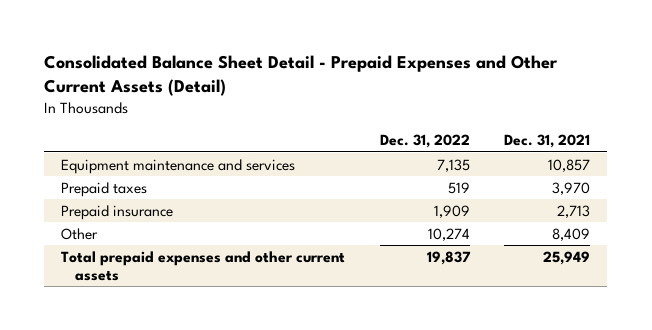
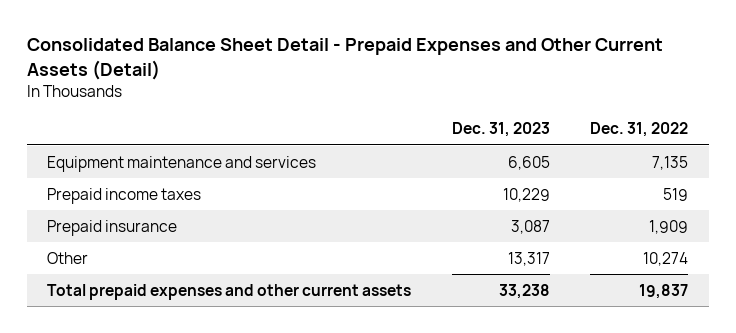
- | Dec. 31, 2022 | Dec. 31, 2021
+ | Dec. 31, 2023 | Dec. 31, 2022
- Prepaid taxes | 519 | 3,970
+ Prepaid income taxes | 10,229 | 519

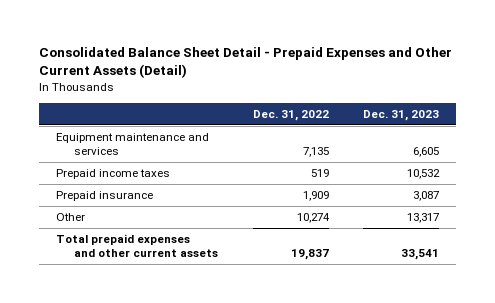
- | Dec. 31, 2023 | Dec. 31, 2022
+ | Dec. 31, 2022 | Dec. 31, 2023
- Prepaid income taxes | 10,229 | 519
+ Prepaid income taxes | 519 | 10,532
- Total prepaid expenses and other current assets | 33,238 | 19,837
+ Total prepaid expenses and other current assets | 19,837 | 33,541

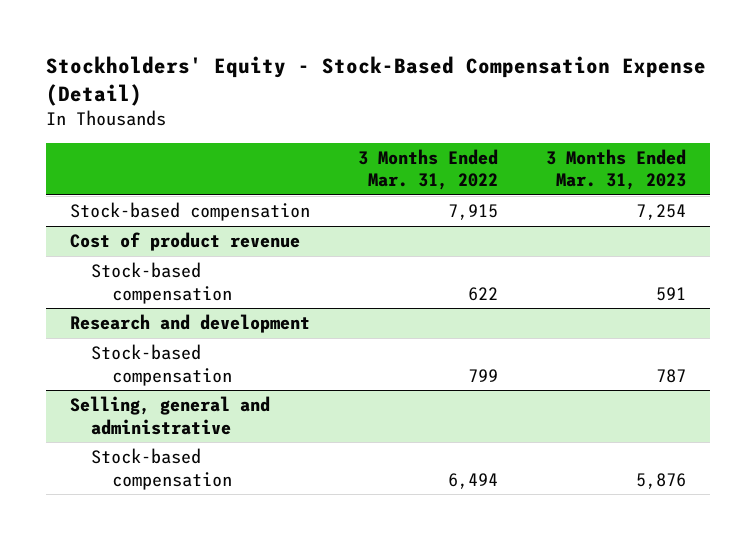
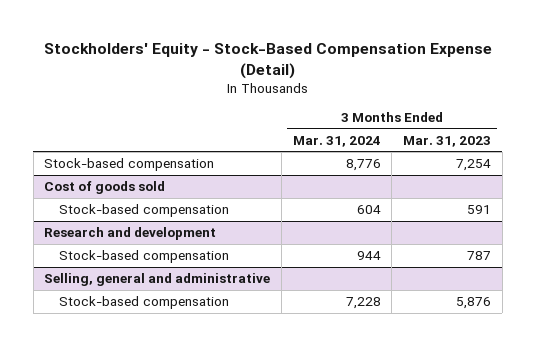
- | 3 Months Ended Mar. 31, 2022 | 3 Months Ended Mar. 31, 2023
+ | 3 Months Ended Mar. 31, 2024 | 3 Months Ended Mar. 31, 2023
- Cost of product revenue
+ Cost of goods sold

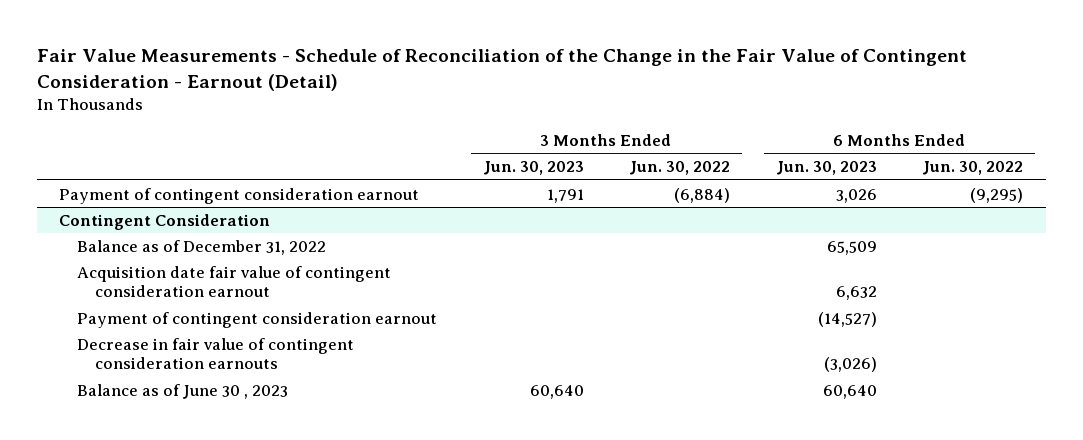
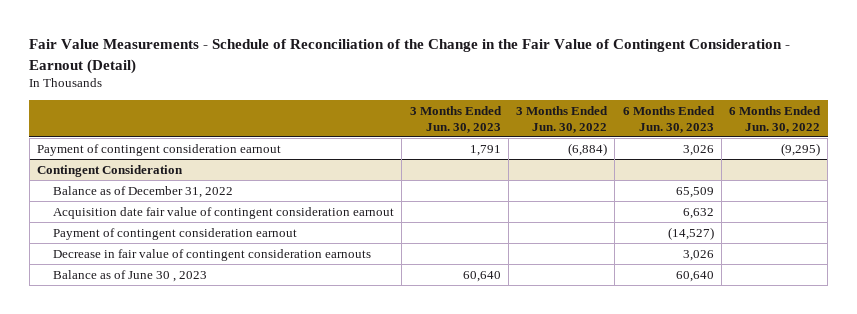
@ Contingent Consideration
- Decrease in fair value of contingent consideration earnouts | | | (3,026) |
+ Decrease in fair value of contingent consideration earnouts | | | 3,026 |

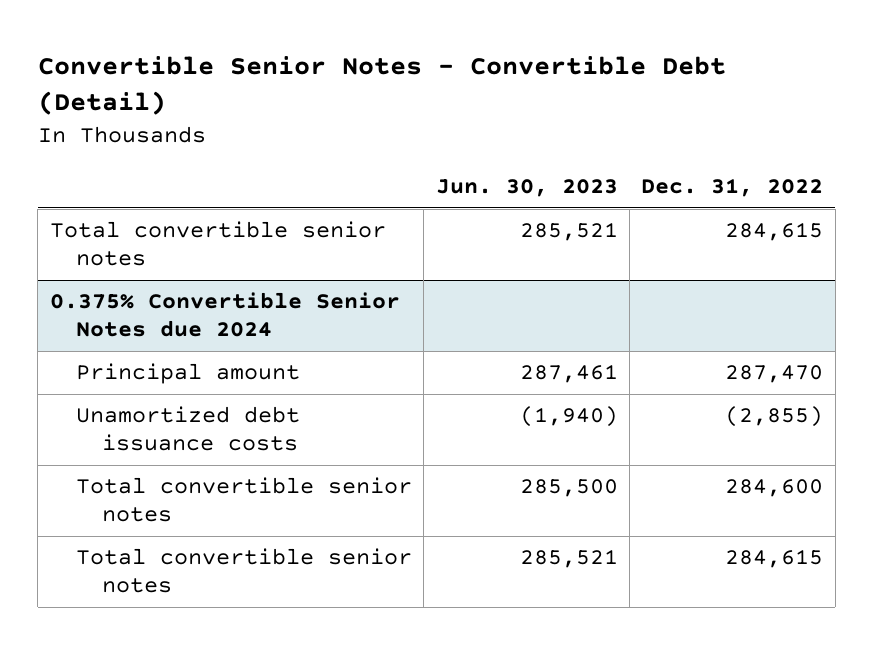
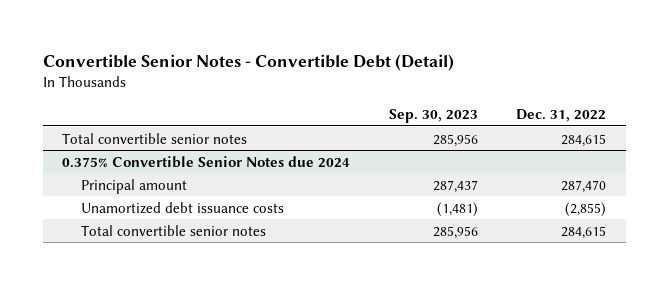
- | Jun. 30, 2023 | Dec. 31, 2022
+ | Sep. 30, 2023 | Dec. 31, 2022
@ 0.375% Convertible Senior Notes due 2024
- Total convertible senior notes | 285,500 | 284,600

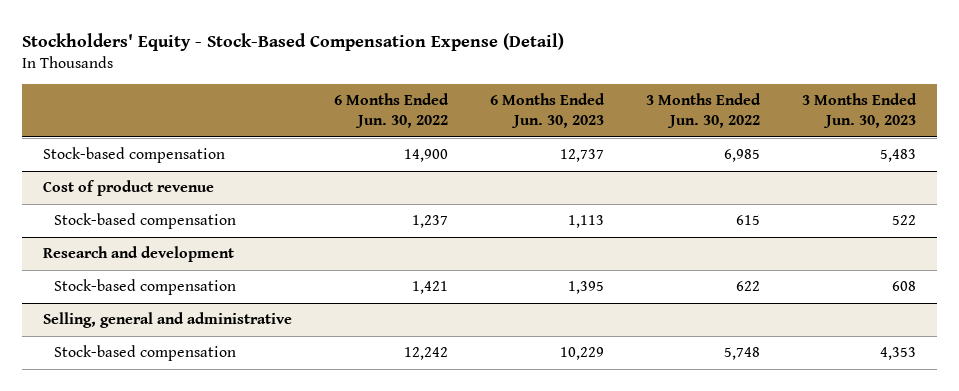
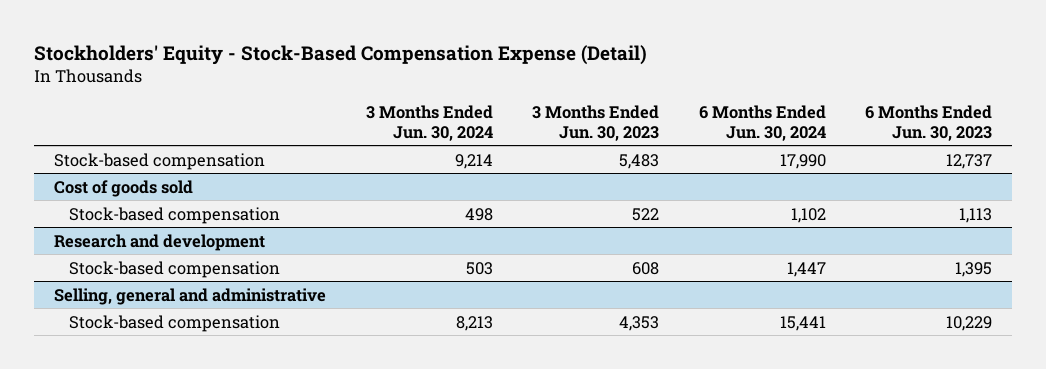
- | 6 Months Ended Jun. 30, 2022 | 6 Months Ended Jun. 30, 2023 | 3 Months Ended Jun. 30, 2022 | 3 Months Ended Jun. 30, 2023
+ | 3 Months Ended Jun. 30, 2024 | 3 Months Ended Jun. 30, 2023 | 6 Months Ended Jun. 30, 2024 | 6 Months Ended Jun. 30, 2023
- Cost of product revenue
+ Cost of goods sold

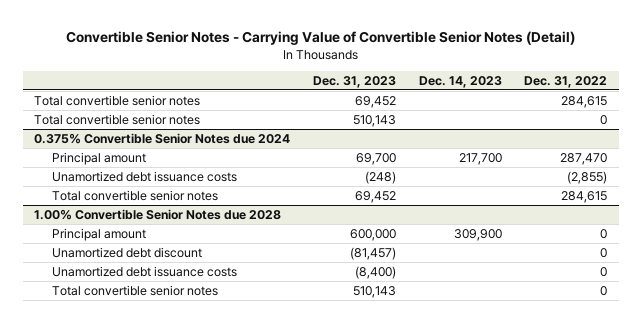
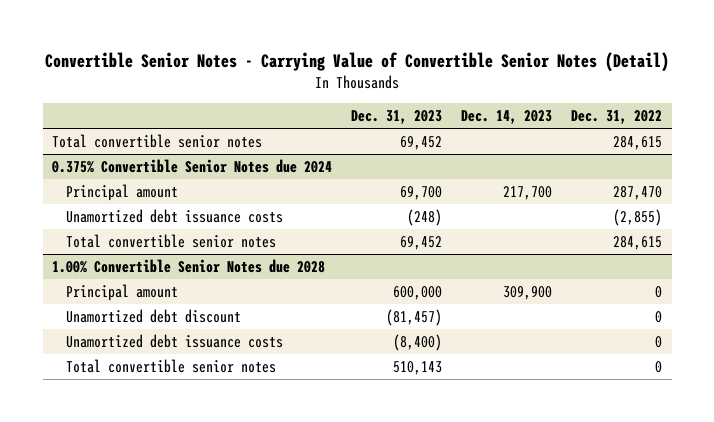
- Total convertible senior notes | 510,143 | | 0

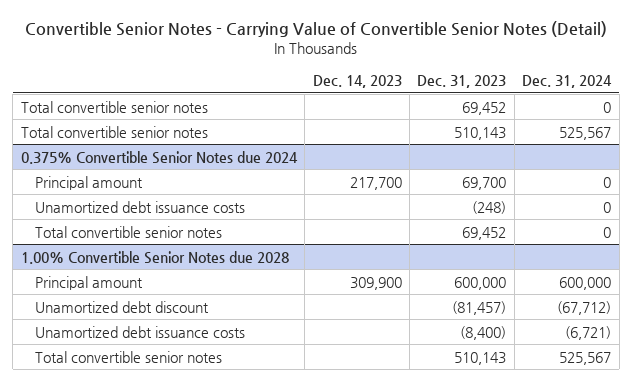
- | Dec. 31, 2023 | Dec. 14, 2023 | Dec. 31, 2022
+ | Dec. 14, 2023 | Dec. 31, 2023 | Dec. 31, 2024
+ Total convertible senior notes | | 510,143 | 525,567

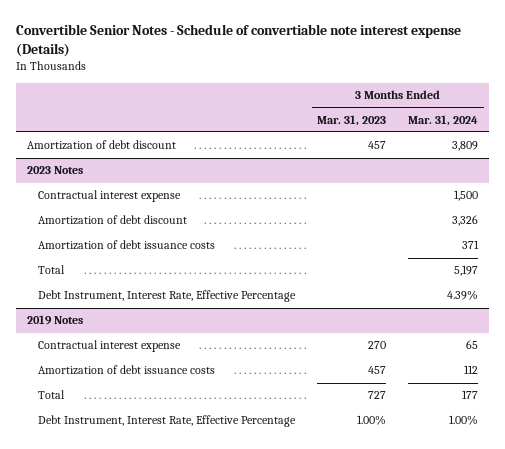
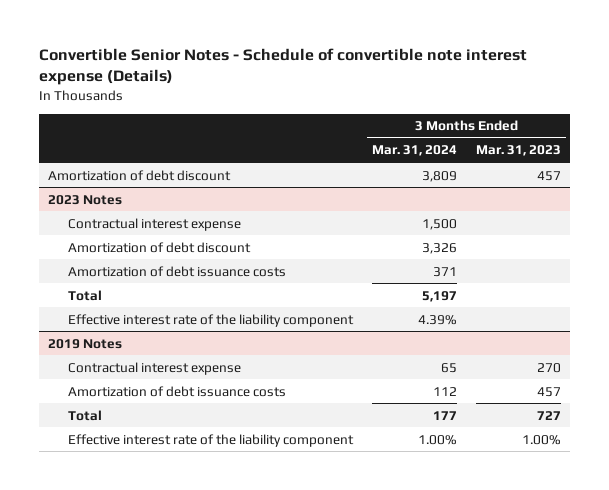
- Convertible Senior Notes - Schedule of convertiable note interest expense (Details)
+ Convertible Senior Notes - Schedule of convertible note interest expense (Details)
- | 3 Months Ended Mar. 31, 2023 | 3 Months Ended Mar. 31, 2024
+ | 3 Months Ended Mar. 31, 2024 | 3 Months Ended Mar. 31, 2023
@ 2023 Notes
- Debt Instrument, Interest Rate, Effective Percentage | | 4.39%
+ Effective interest rate of the liability component | 4.39% |
@ 2019 Notes
- Debt Instrument, Interest Rate, Effective Percentage | 1.00% | 1.00%
+ Effective interest rate of the liability component | 1.00% | 1.00%

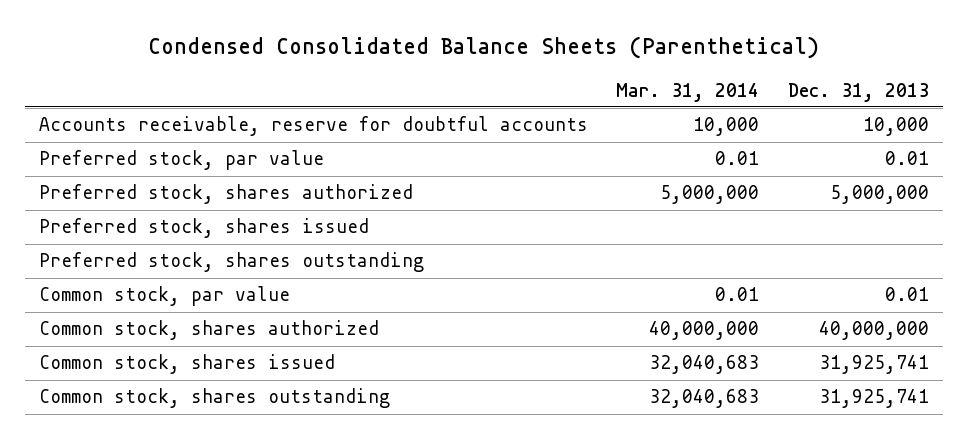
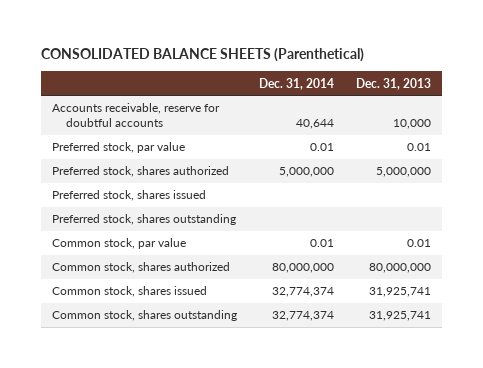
- Condensed Consolidated Balance Sheets (Parenthetical)
+ CONSOLIDATED BALANCE SHEETS (Parenthetical)
- | Mar. 31, 2014 | Dec. 31, 2013
+ | Dec. 31, 2014 | Dec. 31, 2013
- Common stock, shares authorized | 40,000,000 | 40,000,000
+ Common stock, shares authorized | 80,000,000 | 80,000,000

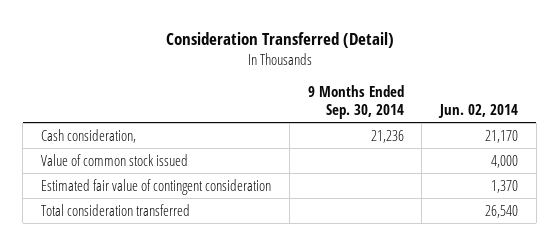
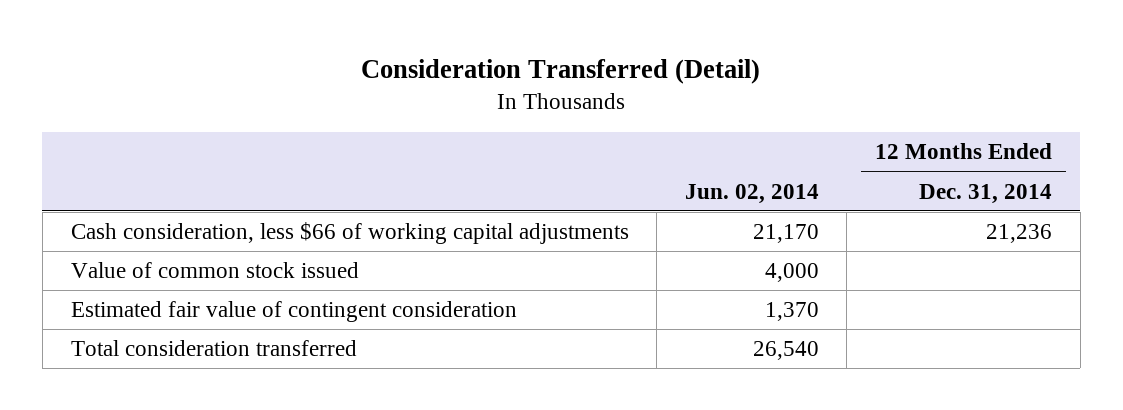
- | 9 Months Ended Sep. 30, 2014 | Jun. 02, 2014
+ | Jun. 02, 2014 | 12 Months Ended Dec. 31, 2014
- Cash consideration, | 21,236 | 21,170
+ Cash consideration, less $66 of working capital adjustments | 21,170 | 21,236

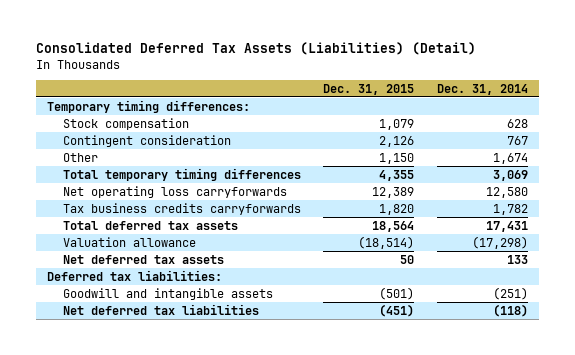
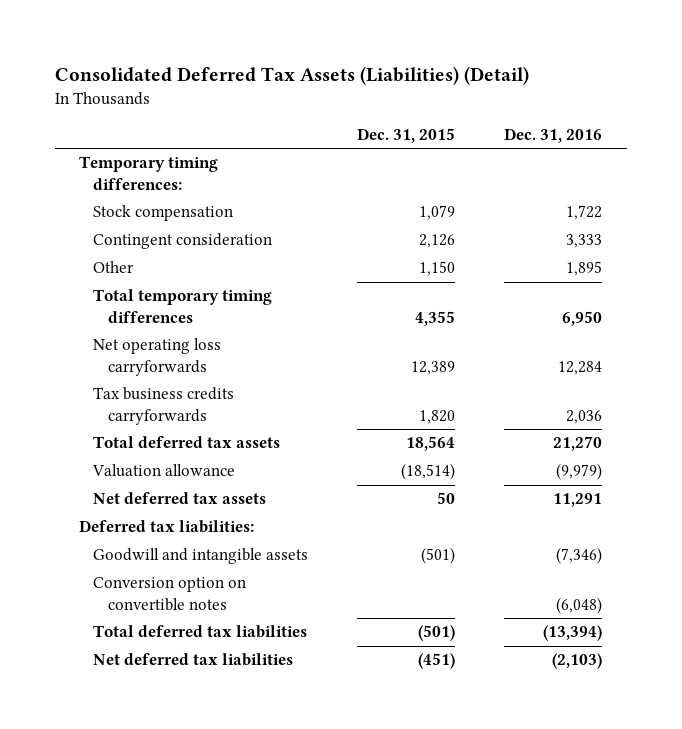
- | Dec. 31, 2015 | Dec. 31, 2014
+ | Dec. 31, 2015 | Dec. 31, 2016
+ Conversion option on convertible notes | | (6,048)
+ Total deferred tax liabilities | (501) | (13,394)

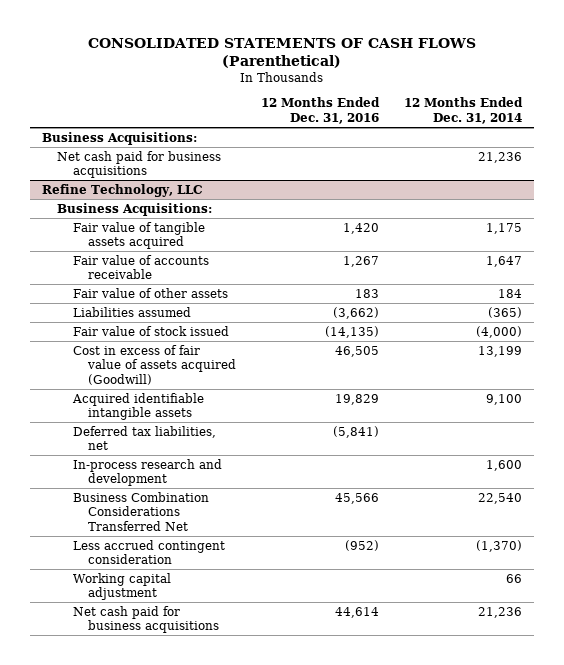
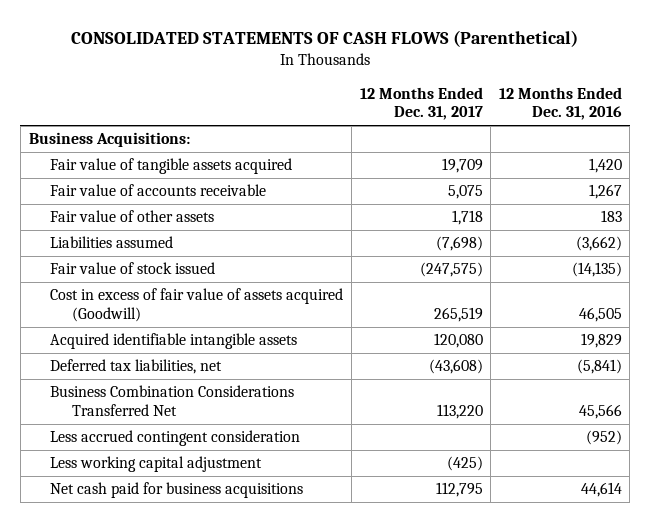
- | 12 Months Ended Dec. 31, 2016 | 12 Months Ended Dec. 31, 2014
+ | 12 Months Ended Dec. 31, 2017 | 12 Months Ended Dec. 31, 2016
- Net cash paid for business acquisitions | | 21,236
- Refine Technology, LLC
- Business Acquisitions:
- In-process research and development | | 1,600
- Working capital adjustment | | 66
+ Less working capital adjustment | (425) |

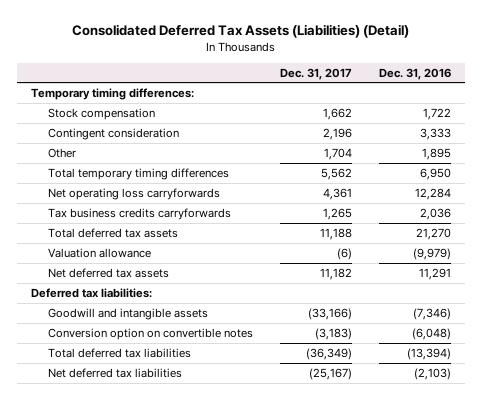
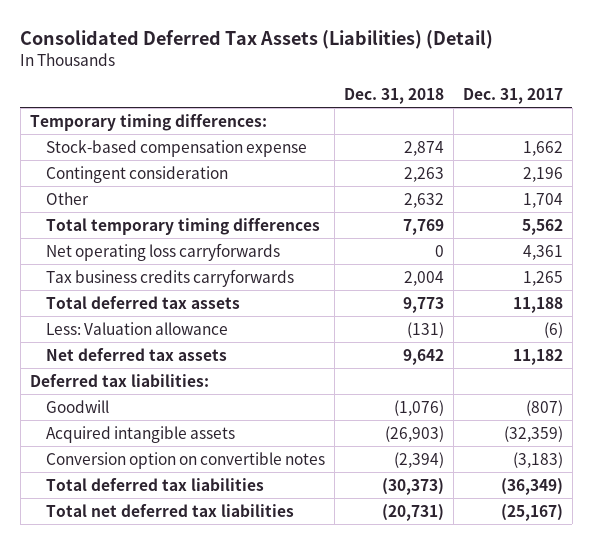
- | Dec. 31, 2017 | Dec. 31, 2016
+ | Dec. 31, 2018 | Dec. 31, 2017
- Stock compensation | 1,662 | 1,722
+ Stock-based compensation expense | 2,874 | 1,662
- Valuation allowance | (6) | (9,979)
+ Less: Valuation allowance | (131) | (6)
- Goodwill and intangible assets | (33,166) | (7,346)
+ Goodwill | (1,076) | (807)
+ Acquired intangible assets | (26,903) | (32,359)
- Net deferred tax liabilities | (25,167) | (2,103)
+ Total net deferred tax liabilities | (20,731) | (25,167)

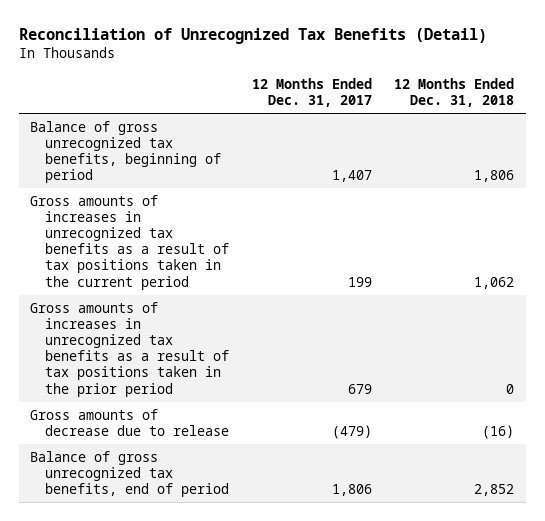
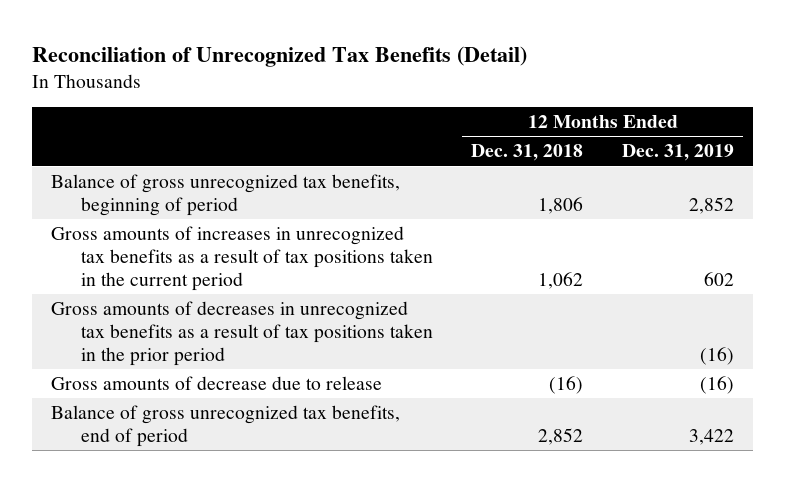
- | 12 Months Ended Dec. 31, 2017 | 12 Months Ended Dec. 31, 2018
+ | 12 Months Ended Dec. 31, 2018 | 12 Months Ended Dec. 31, 2019
- Gross amounts of increases in unrecognized tax benefits as a result of tax positions taken in the prior period | 679 | 0
+ Gross amounts of decreases in unrecognized tax benefits as a result of tax positions taken in the prior period | | (16)

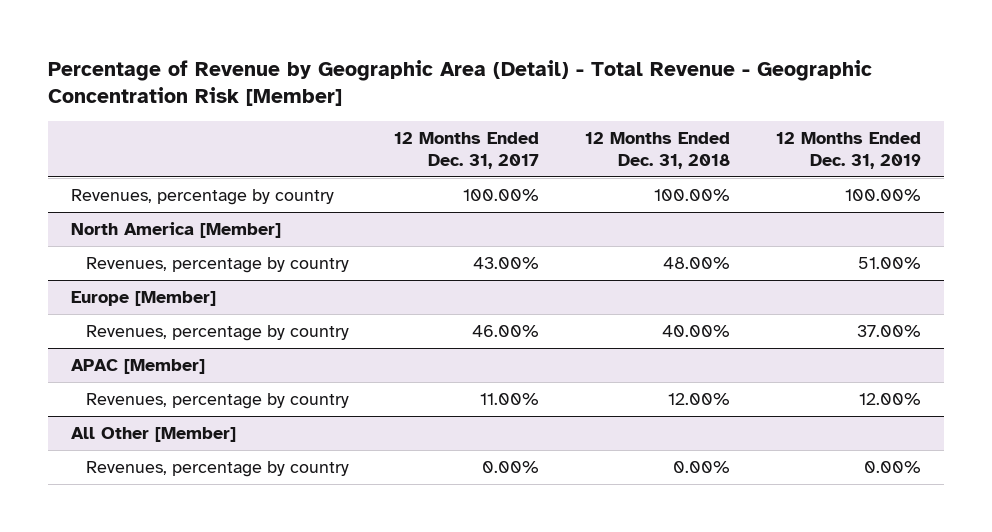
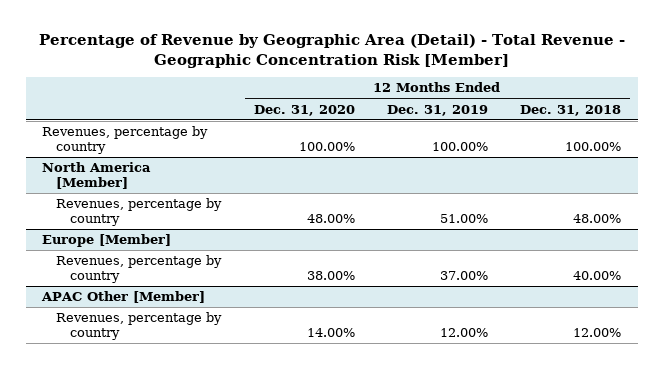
- | 12 Months Ended Dec. 31, 2017 | 12 Months Ended Dec. 31, 2018 | 12 Months Ended Dec. 31, 2019
+ | 12 Months Ended Dec. 31, 2020 | 12 Months Ended Dec. 31, 2019 | 12 Months Ended Dec. 31, 2018
- APAC [Member]
+ APAC Other [Member]
- All Other [Member]
- Revenues, percentage by country | 0.00% | 0.00% | 0.00%

